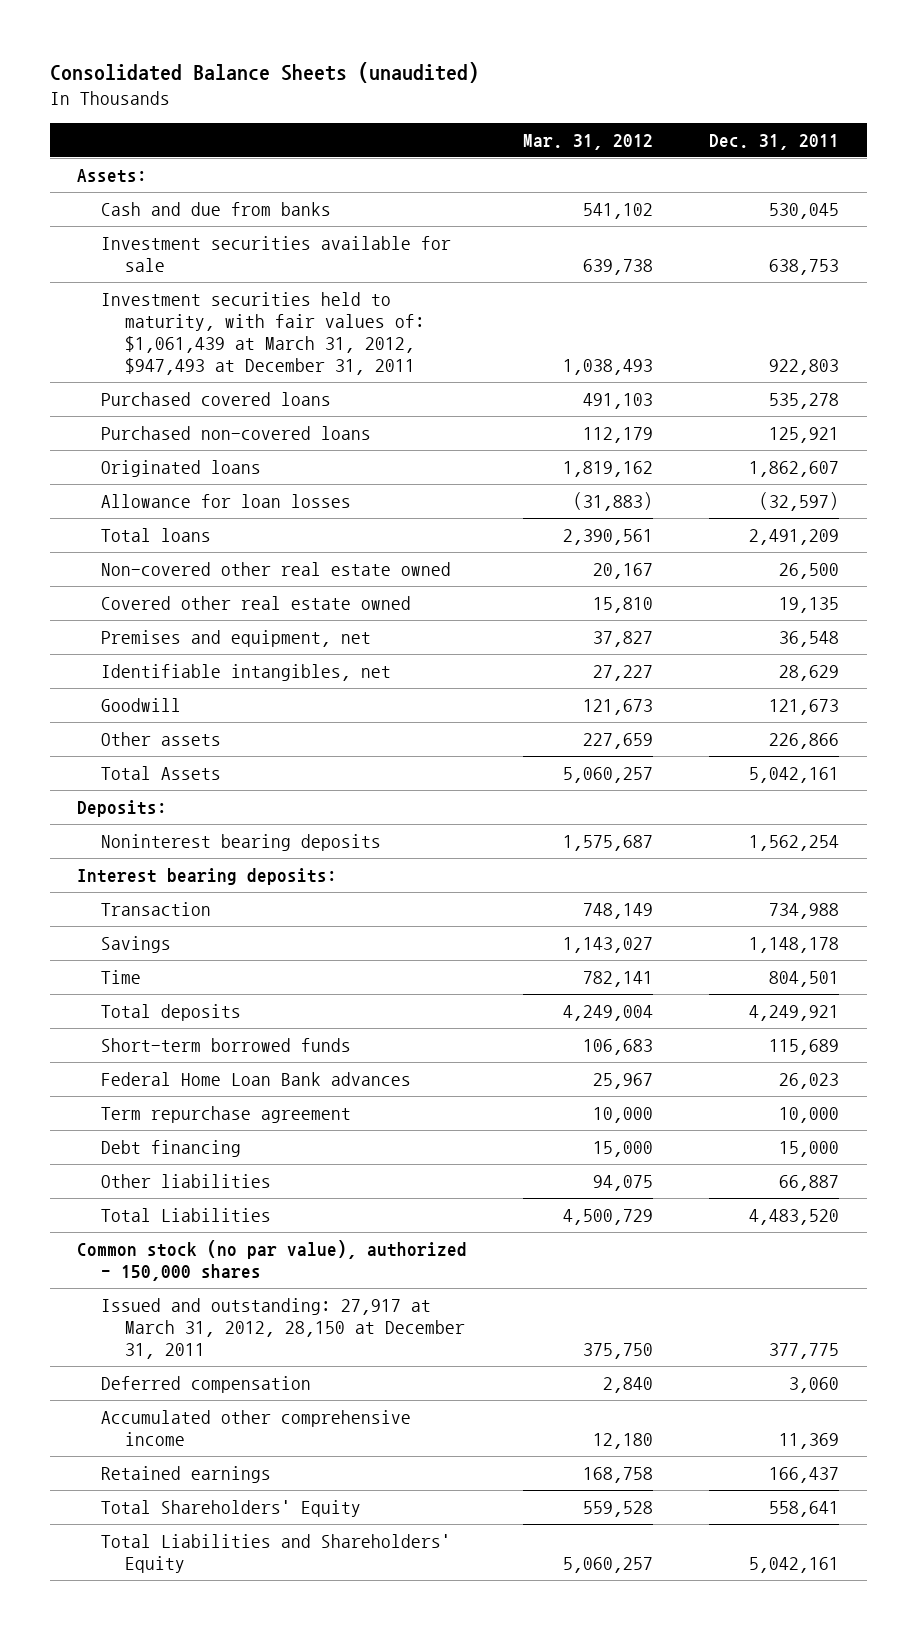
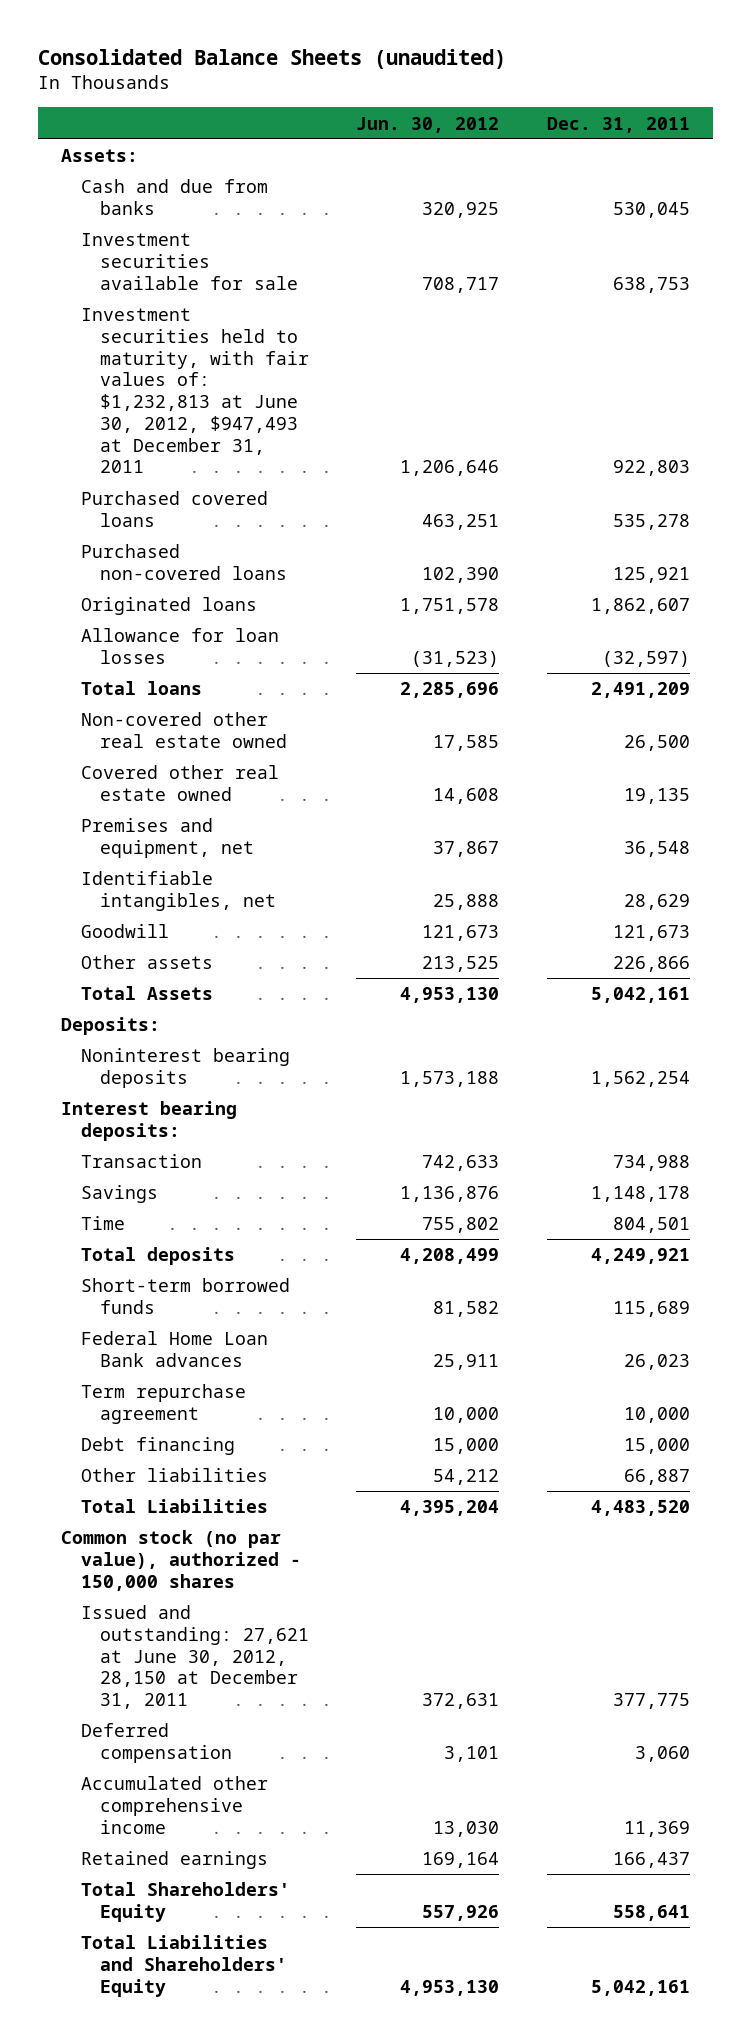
- | Mar. 31, 2012 | Dec. 31, 2011
+ | Jun. 30, 2012 | Dec. 31, 2011
- Investment securities held to maturity, with fair values of: $1,061,439 at March 31, 2012, $947,493 at December 31, 2011 | 1,038,493 | 922,803
+ Investment securities held to maturity, with fair values of: $1,232,813 at June 30, 2012, $947,493 at December 31, 2011 | 1,206,646 | 922,803
- Issued and outstanding: 27,917 at March 31, 2012, 28,150 at December 31, 2011 | 375,750 | 377,775
+ Issued and outstanding: 27,621 at June 30, 2012, 28,150 at December 31, 2011 | 372,631 | 377,775

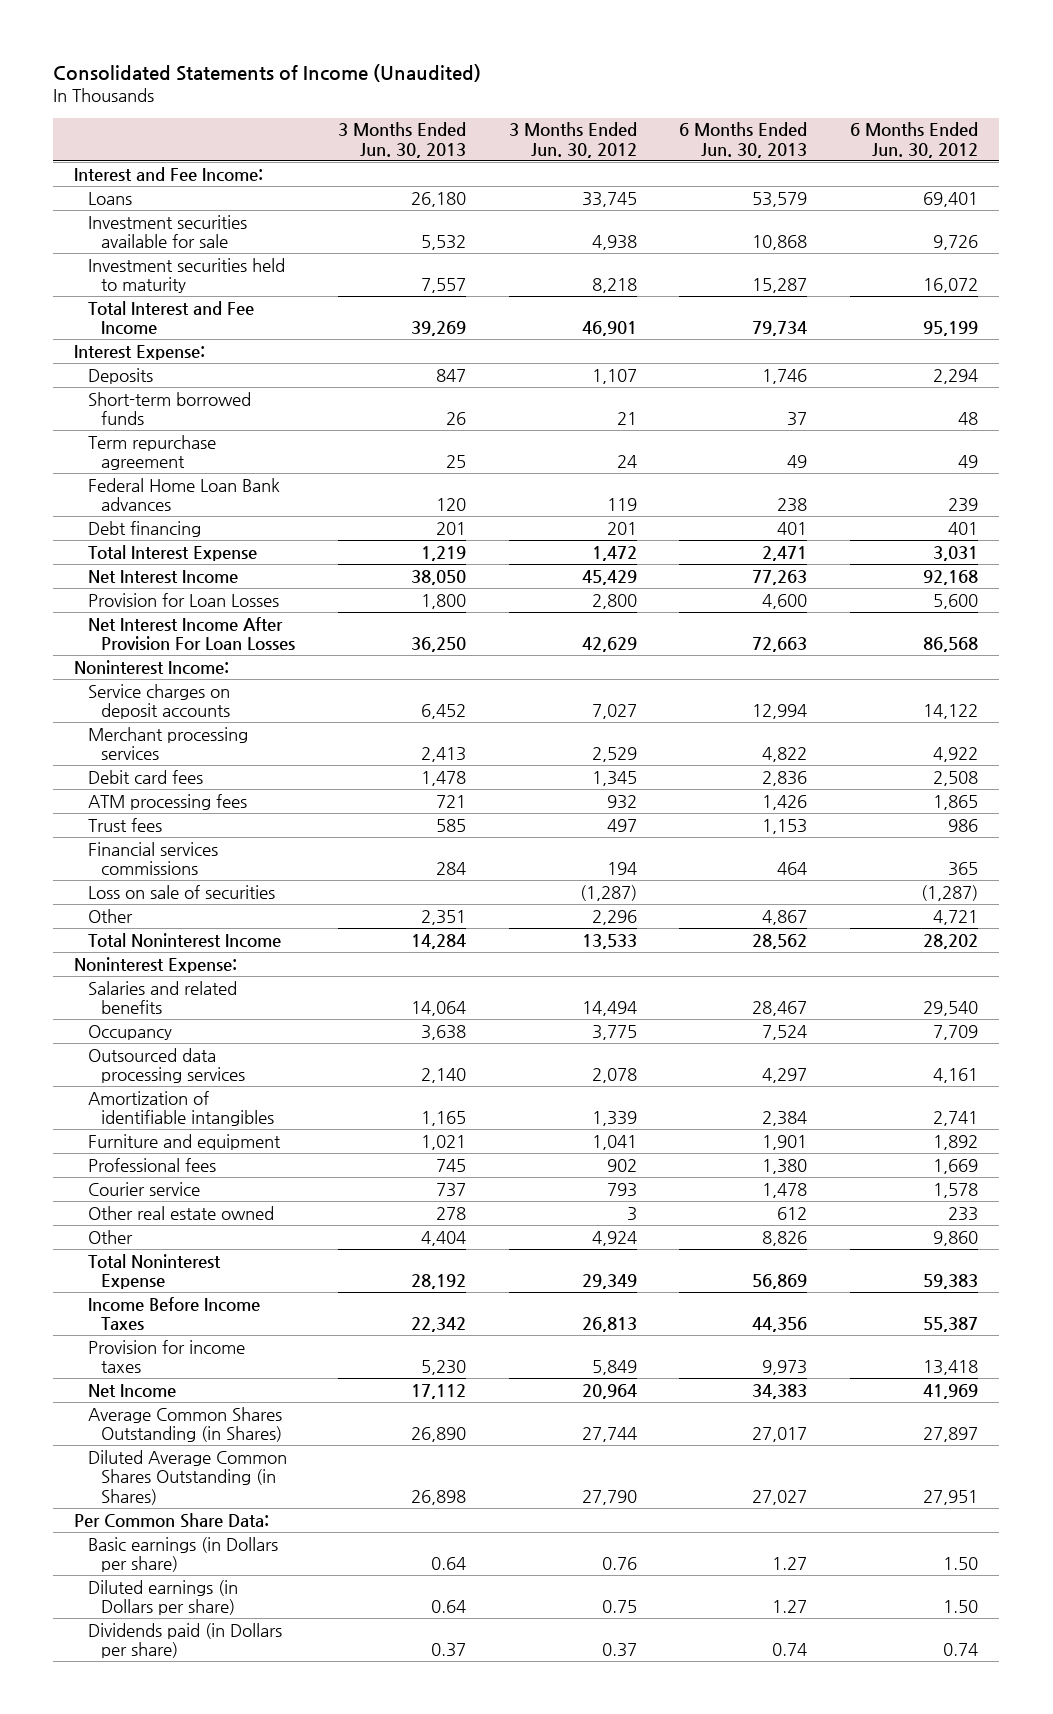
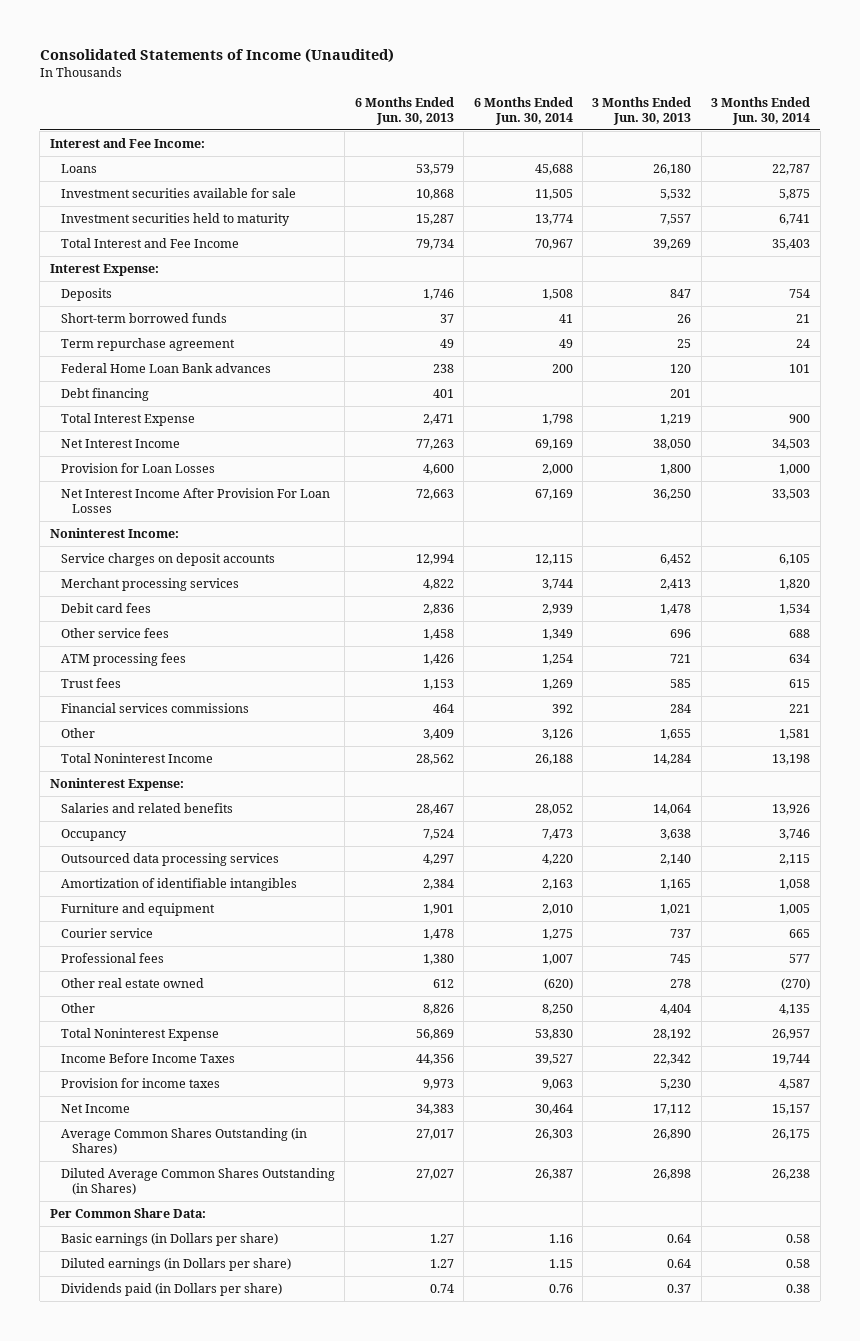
- | 3 Months Ended Jun. 30, 2013 | 3 Months Ended Jun. 30, 2012 | 6 Months Ended Jun. 30, 2013 | 6 Months Ended Jun. 30, 2012
+ | 6 Months Ended Jun. 30, 2013 | 6 Months Ended Jun. 30, 2014 | 3 Months Ended Jun. 30, 2013 | 3 Months Ended Jun. 30, 2014
+ Other service fees | 1,458 | 1,349 | 696 | 688
- Loss on sale of securities | | (1,287) | | (1,287)
- Other | 2,351 | 2,296 | 4,867 | 4,721
+ Other | 3,409 | 3,126 | 1,655 | 1,581
moved down: Professional fees | 1,380 | 1,007 | 745 | 577

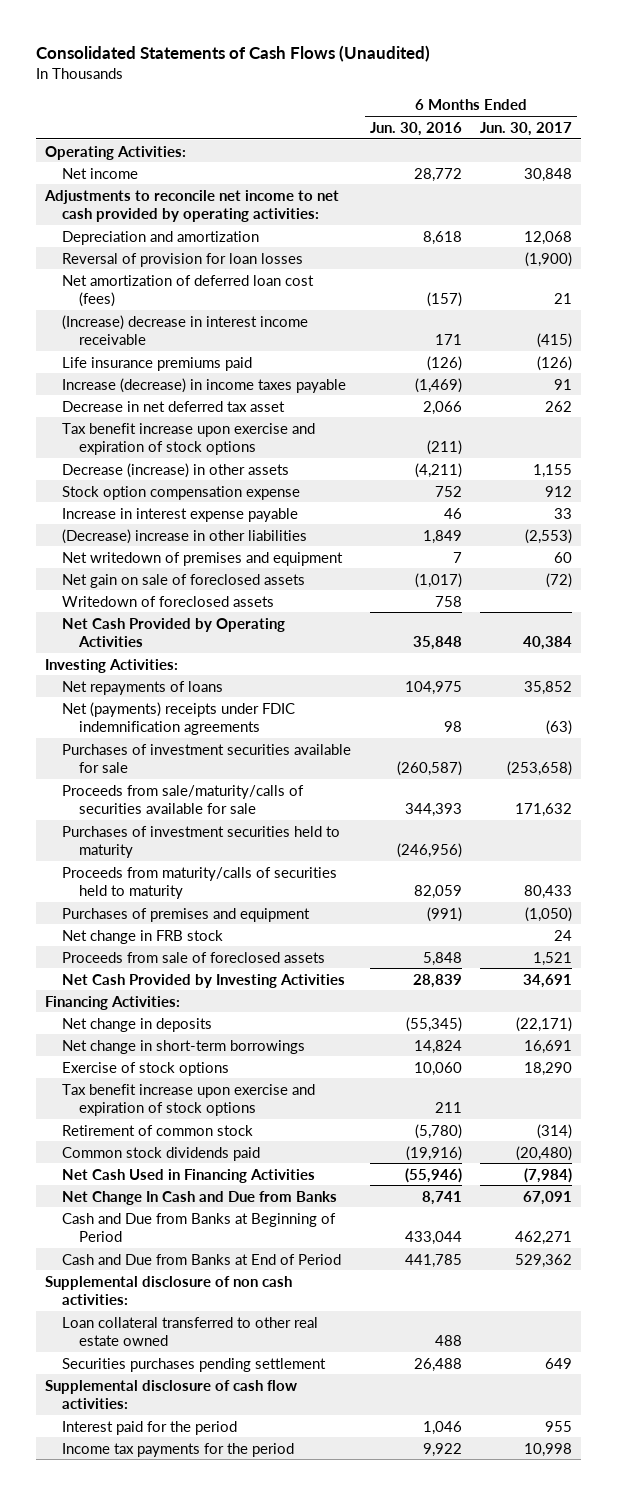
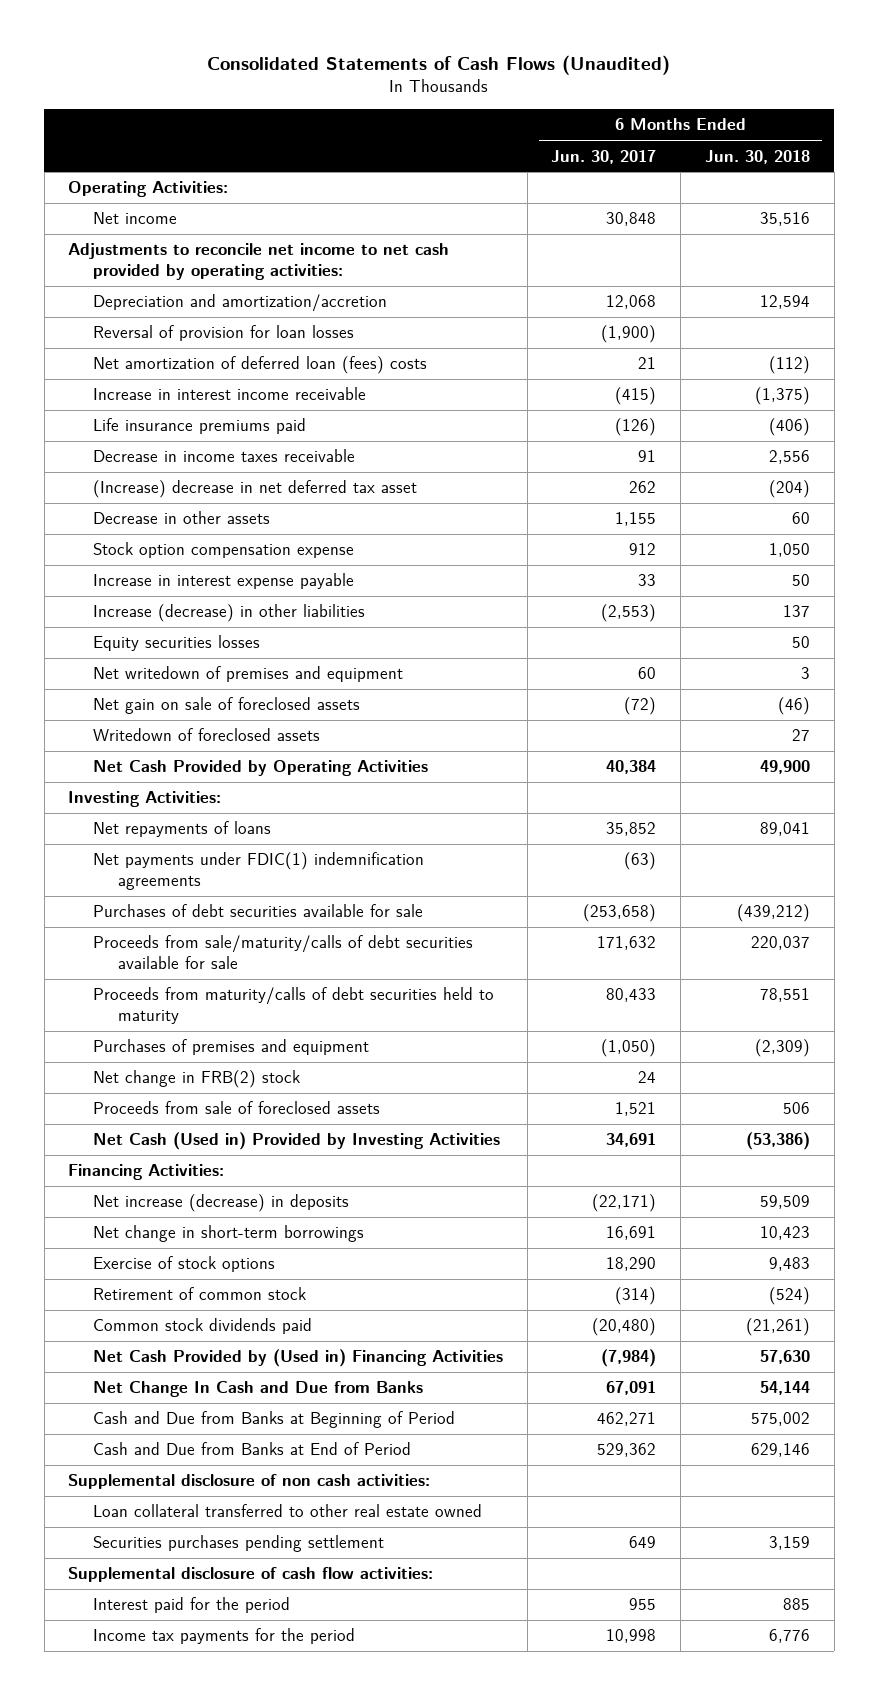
- | 6 Months Ended Jun. 30, 2016 | 6 Months Ended Jun. 30, 2017
+ | 6 Months Ended Jun. 30, 2017 | 6 Months Ended Jun. 30, 2018
- Depreciation and amortization | 8,618 | 12,068
+ Depreciation and amortization/accretion | 12,068 | 12,594
- Net amortization of deferred loan cost (fees) | (157) | 21
- (Increase) decrease in interest income receivable | 171 | (415)
+ Net amortization of deferred loan (fees) costs | 21 | (112)
+ Increase in interest income receivable | (415) | (1,375)
- Increase (decrease) in income taxes payable | (1,469) | 91
- Decrease in net deferred tax asset | 2,066 | 262
- Tax benefit increase upon exercise and expiration of stock options | (211) |
- Decrease (increase) in other assets | (4,211) | 1,155
+ Decrease in income taxes receivable | 91 | 2,556
+ (Increase) decrease in net deferred tax asset | 262 | (204)
+ Decrease in other assets | 1,155 | 60
- (Decrease) increase in other liabilities | 1,849 | (2,553)
+ Increase (decrease) in other liabilities | (2,553) | 137
+ Equity securities losses | | 50
- Net (payments) receipts under FDIC indemnification agreements | 98 | (63)
- Purchases of investment securities available for sale | (260,587) | (253,658)
- Proceeds from sale/maturity/calls of securities available for sale | 344,393 | 171,632
- Purchases of investment securities held to maturity | (246,956) |
- Proceeds from maturity/calls of securities held to maturity | 82,059 | 80,433
+ Net payments under FDIC(1) indemnification agreements | (63) |
+ Purchases of debt securities available for sale | (253,658) | (439,212)
+ Proceeds from sale/maturity/calls of debt securities available for sale | 171,632 | 220,037
+ Proceeds from maturity/calls of debt securities held to maturity | 80,433 | 78,551
- Net change in FRB stock | | 24
+ Net change in FRB(2) stock | 24 |
- Net Cash Provided by Investing Activities | 28,839 | 34,691
+ Net Cash (Used in) Provided by Investing Activities | 34,691 | (53,386)
- Net change in deposits | (55,345) | (22,171)
+ Net increase (decrease) in deposits | (22,171) | 59,509
- Tax benefit increase upon exercise and expiration of stock options | 211 |
- Net Cash Used in Financing Activities | (55,946) | (7,984)
+ Net Cash Provided by (Used in) Financing Activities | (7,984) | 57,630

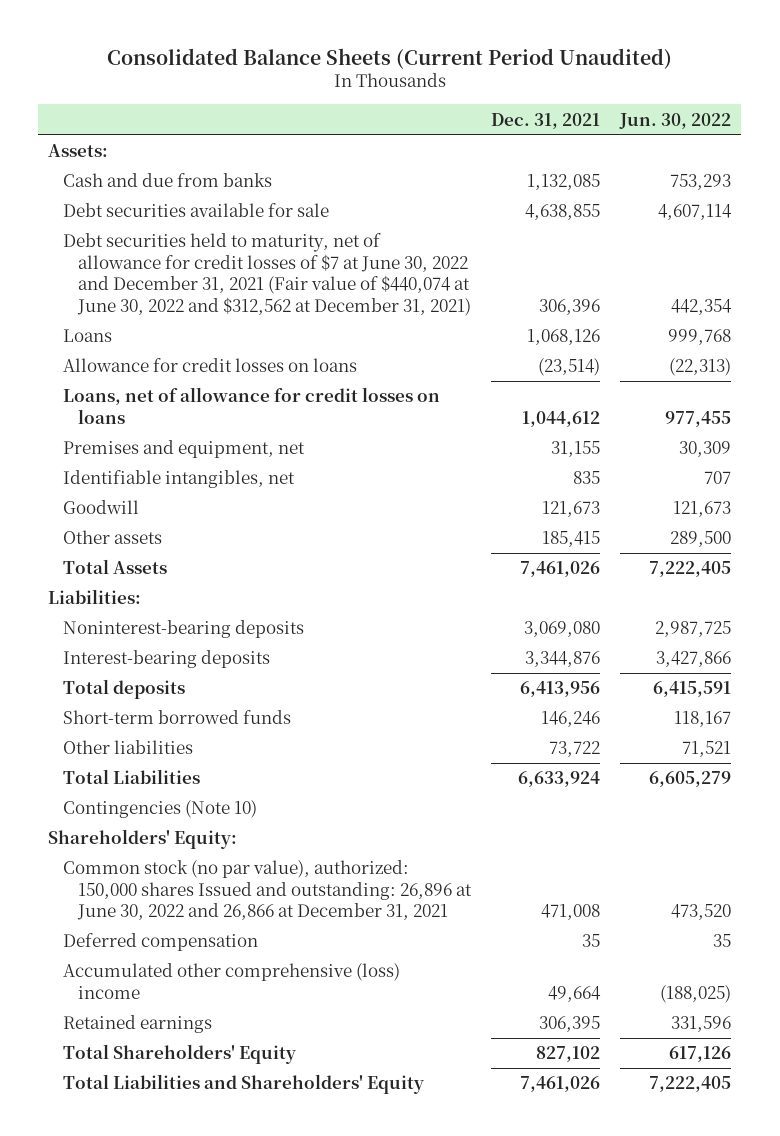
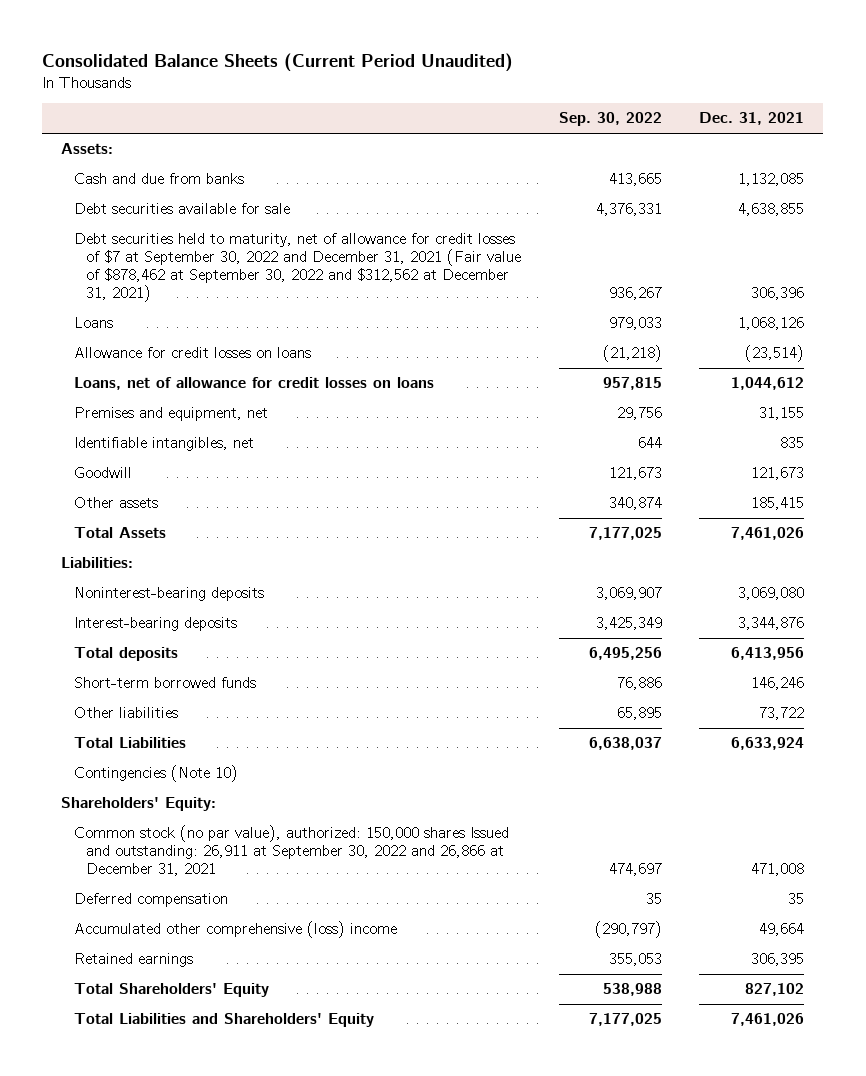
- | Dec. 31, 2021 | Jun. 30, 2022
+ | Sep. 30, 2022 | Dec. 31, 2021
- Debt securities held to maturity, net of allowance for credit losses of $7 at June 30, 2022 and December 31, 2021 (Fair value of $440,074 at June 30, 2022 and $312,562 at December 31, 2021) | 306,396 | 442,354
+ Debt securities held to maturity, net of allowance for credit losses of $7 at September 30, 2022 and December 31, 2021 (Fair value of $878,462 at September 30, 2022 and $312,562 at December 31, 2021) | 936,267 | 306,396
- Common stock (no par value), authorized: 150,000 shares Issued and outstanding: 26,896 at June 30, 2022 and 26,866 at December 31, 2021 | 471,008 | 473,520
+ Common stock (no par value), authorized: 150,000 shares Issued and outstanding: 26,911 at September 30, 2022 and 26,866 at December 31, 2021 | 474,697 | 471,008

